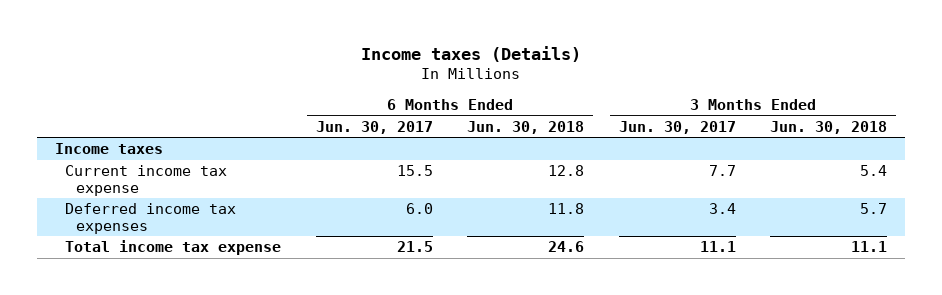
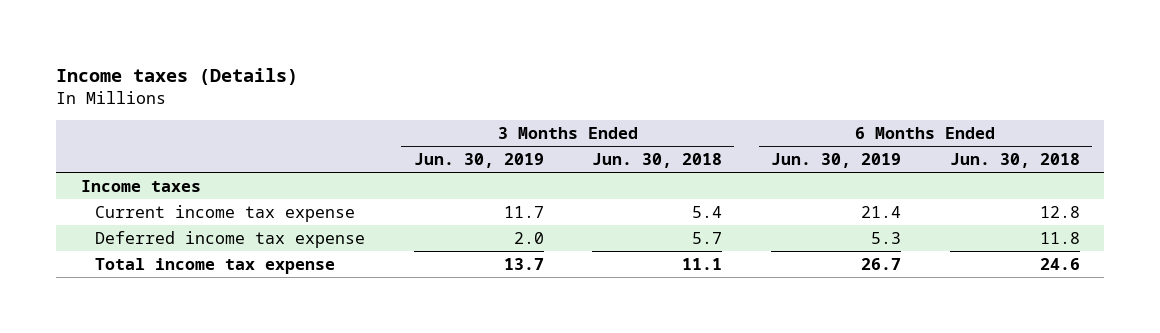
- | 6 Months Ended Jun. 30, 2017 | 6 Months Ended Jun. 30, 2018 | 3 Months Ended Jun. 30, 2017 | 3 Months Ended Jun. 30, 2018
+ | 3 Months Ended Jun. 30, 2019 | 3 Months Ended Jun. 30, 2018 | 6 Months Ended Jun. 30, 2019 | 6 Months Ended Jun. 30, 2018
- Deferred income tax expenses | 6.0 | 11.8 | 3.4 | 5.7
+ Deferred income tax expense | 2.0 | 5.7 | 5.3 | 11.8

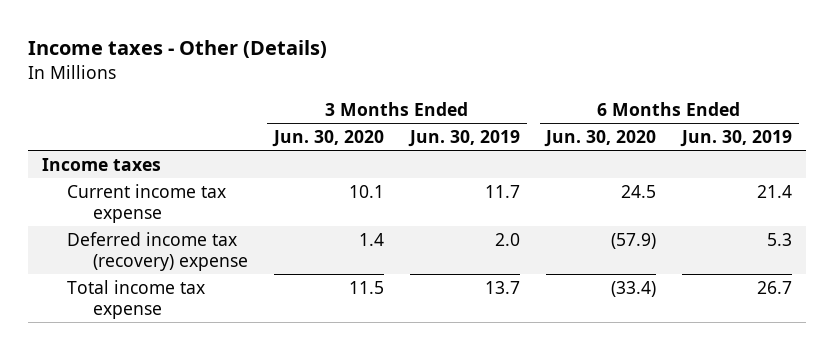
- Income taxes (Details)
+ Income taxes - Other (Details)
- | 3 Months Ended Jun. 30, 2019 | 3 Months Ended Jun. 30, 2018 | 6 Months Ended Jun. 30, 2019 | 6 Months Ended Jun. 30, 2018
+ | 3 Months Ended Jun. 30, 2020 | 3 Months Ended Jun. 30, 2019 | 6 Months Ended Jun. 30, 2020 | 6 Months Ended Jun. 30, 2019
- Deferred income tax expense | 2.0 | 5.7 | 5.3 | 11.8
+ Deferred income tax (recovery) expense | 1.4 | 2.0 | (57.9) | 5.3

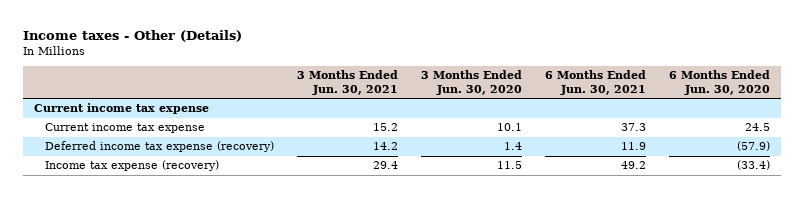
- | 3 Months Ended Jun. 30, 2020 | 3 Months Ended Jun. 30, 2019 | 6 Months Ended Jun. 30, 2020 | 6 Months Ended Jun. 30, 2019
+ | 3 Months Ended Jun. 30, 2021 | 3 Months Ended Jun. 30, 2020 | 6 Months Ended Jun. 30, 2021 | 6 Months Ended Jun. 30, 2020
- Income taxes
+ Current income tax expense
- Deferred income tax (recovery) expense | 1.4 | 2.0 | (57.9) | 5.3
- Total income tax expense | 11.5 | 13.7 | (33.4) | 26.7
+ Deferred income tax expense (recovery) | 14.2 | 1.4 | 11.9 | (57.9)
+ Income tax expense (recovery) | 29.4 | 11.5 | 49.2 | (33.4)

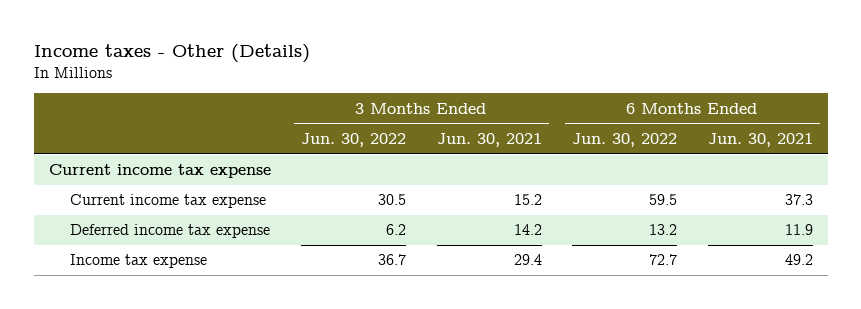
- | 3 Months Ended Jun. 30, 2021 | 3 Months Ended Jun. 30, 2020 | 6 Months Ended Jun. 30, 2021 | 6 Months Ended Jun. 30, 2020
+ | 3 Months Ended Jun. 30, 2022 | 3 Months Ended Jun. 30, 2021 | 6 Months Ended Jun. 30, 2022 | 6 Months Ended Jun. 30, 2021
- Deferred income tax expense (recovery) | 14.2 | 1.4 | 11.9 | (57.9)
- Income tax expense (recovery) | 29.4 | 11.5 | 49.2 | (33.4)
+ Deferred income tax expense | 6.2 | 14.2 | 13.2 | 11.9
+ Income tax expense | 36.7 | 29.4 | 72.7 | 49.2

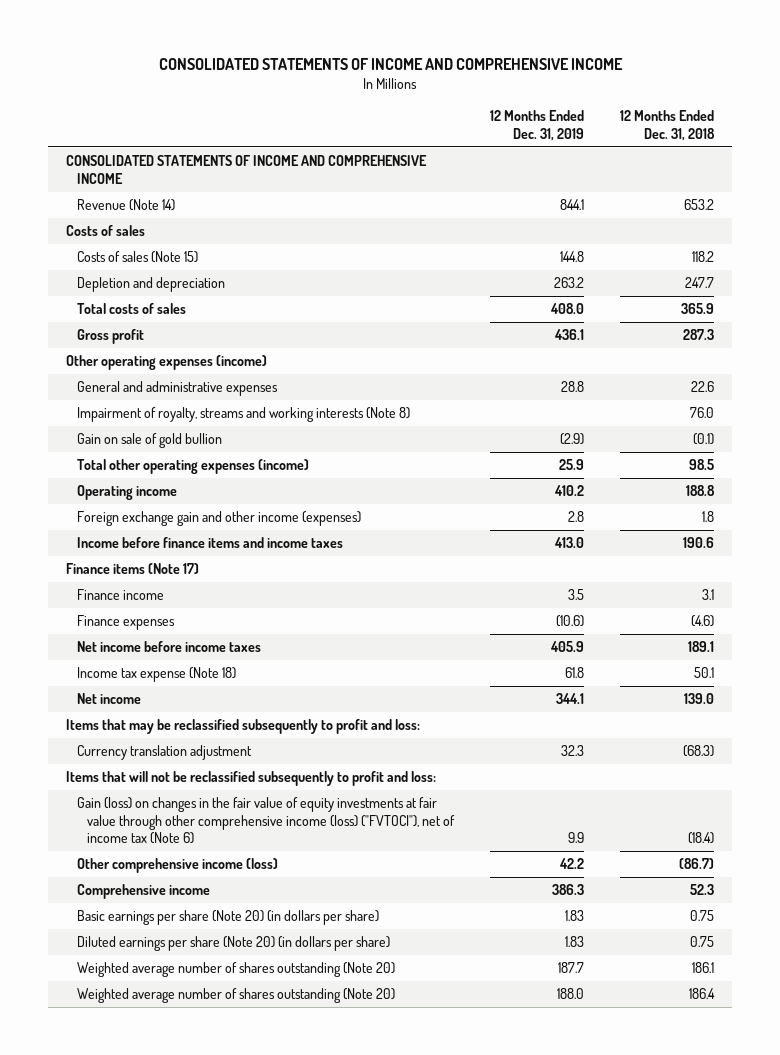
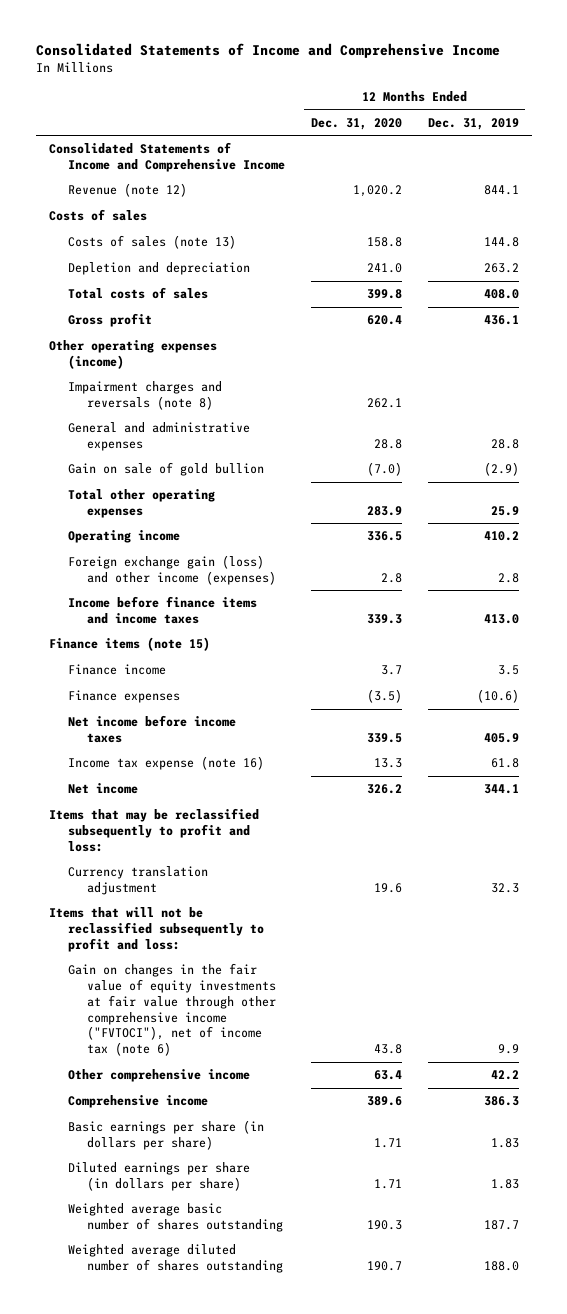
- CONSOLIDATED STATEMENTS OF INCOME AND COMPREHENSIVE INCOME
+ Consolidated Statements of Income and Comprehensive Income
- | 12 Months Ended Dec. 31, 2019 | 12 Months Ended Dec. 31, 2018
+ | 12 Months Ended Dec. 31, 2020 | 12 Months Ended Dec. 31, 2019
- CONSOLIDATED STATEMENTS OF INCOME AND COMPREHENSIVE INCOME
- Revenue (Note 14) | 844.1 | 653.2
+ Consolidated Statements of Income and Comprehensive Income
+ Revenue (note 12) | 1,020.2 | 844.1
- Costs of sales (Note 15) | 144.8 | 118.2
+ Costs of sales (note 13) | 158.8 | 144.8
+ Impairment charges and reversals (note 8) | 262.1 |
- Impairment of royalty, streams and working interests (Note 8) | | 76.0
- Total other operating expenses (income) | 25.9 | 98.5
+ Total other operating expenses | 283.9 | 25.9
- Foreign exchange gain and other income (expenses) | 2.8 | 1.8
+ Foreign exchange gain (loss) and other income (expenses) | 2.8 | 2.8
- Finance items (Note 17)
+ Finance items (note 15)
- Income tax expense (Note 18) | 61.8 | 50.1
+ Income tax expense (note 16) | 13.3 | 61.8
- Gain (loss) on changes in the fair value of equity investments at fair value through other comprehensive income (loss) ("FVTOCI"), net of income tax (Note 6) | 9.9 | (18.4)
- Other comprehensive income (loss) | 42.2 | (86.7)
+ Gain on changes in the fair value of equity investments at fair value through other comprehensive income ("FVTOCI"), net of income tax (note 6) | 43.8 | 9.9
+ Other comprehensive income | 63.4 | 42.2
- Basic earnings per share (Note 20) (in dollars per share) | 1.83 | 0.75
- Diluted earnings per share (Note 20) (in dollars per share) | 1.83 | 0.75
- Weighted average number of shares outstanding (Note 20) | 187.7 | 186.1
- Weighted average number of shares outstanding (Note 20) | 188.0 | 186.4
+ Basic earnings per share (in dollars per share) | 1.71 | 1.83
+ Diluted earnings per share (in dollars per share) | 1.71 | 1.83
+ Weighted average basic number of shares outstanding | 190.3 | 187.7
+ Weighted average diluted number of shares outstanding | 190.7 | 188.0

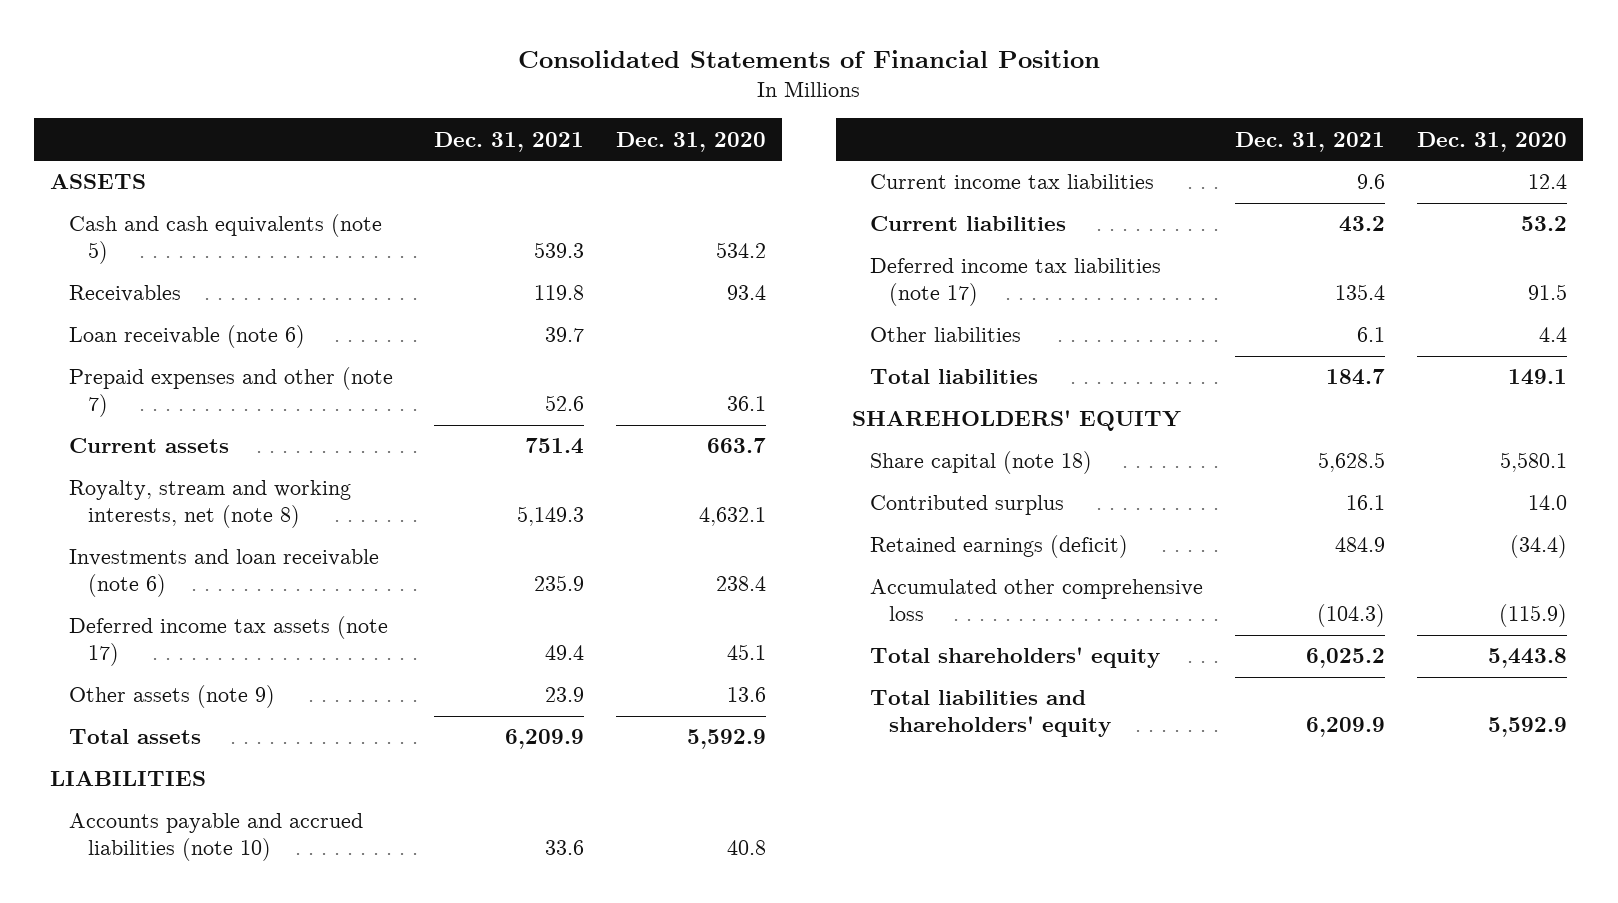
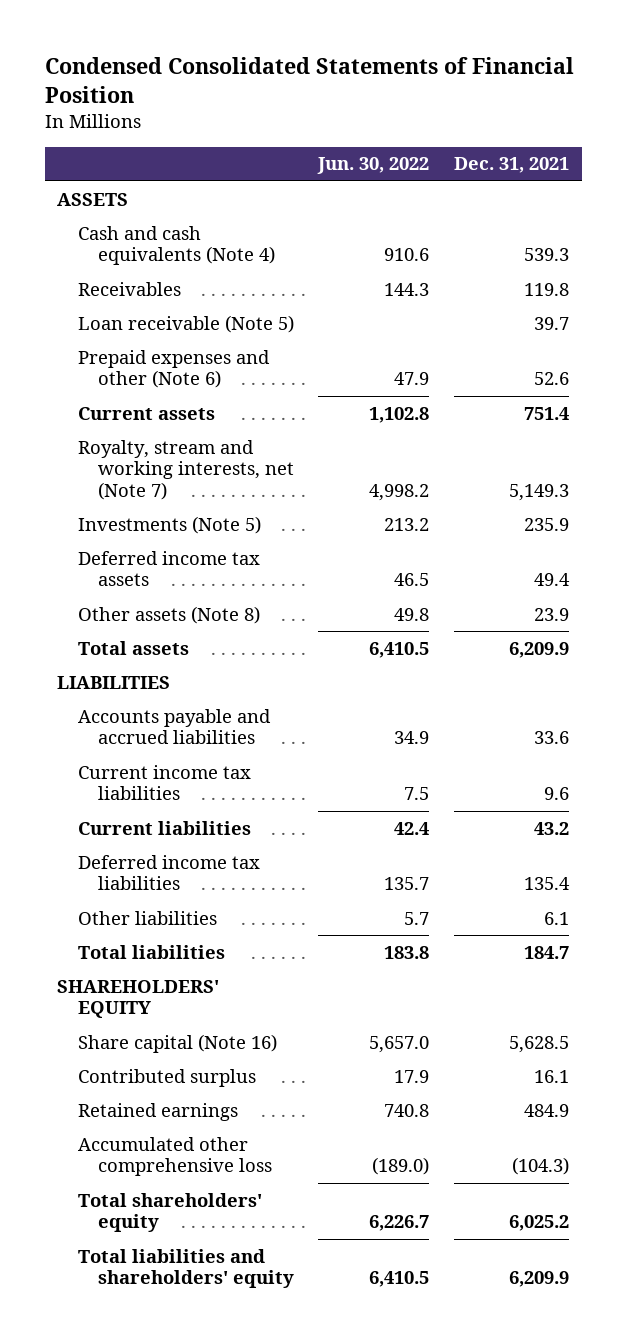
- Consolidated Statements of Financial Position
+ Condensed Consolidated Statements of Financial Position
- | Dec. 31, 2021 | Dec. 31, 2020
+ | Jun. 30, 2022 | Dec. 31, 2021
- Cash and cash equivalents (note 5) | 539.3 | 534.2
+ Cash and cash equivalents (Note 4) | 910.6 | 539.3
- Loan receivable (note 6) | 39.7 |
- Prepaid expenses and other (note 7) | 52.6 | 36.1
+ Loan receivable (Note 5) | | 39.7
+ Prepaid expenses and other (Note 6) | 47.9 | 52.6
- Royalty, stream and working interests, net (note 8) | 5,149.3 | 4,632.1
- Investments and loan receivable (note 6) | 235.9 | 238.4
- Deferred income tax assets (note 17) | 49.4 | 45.1
- Other assets (note 9) | 23.9 | 13.6
+ Royalty, stream and working interests, net (Note 7) | 4,998.2 | 5,149.3
+ Investments (Note 5) | 213.2 | 235.9
+ Deferred income tax assets | 46.5 | 49.4
+ Other assets (Note 8) | 49.8 | 23.9
- Accounts payable and accrued liabilities (note 10) | 33.6 | 40.8
+ Accounts payable and accrued liabilities | 34.9 | 33.6
- Deferred income tax liabilities (note 17) | 135.4 | 91.5
+ Deferred income tax liabilities | 135.7 | 135.4
- Share capital (note 18) | 5,628.5 | 5,580.1
+ Share capital (Note 16) | 5,657.0 | 5,628.5
- Retained earnings (deficit) | 484.9 | (34.4)
+ Retained earnings | 740.8 | 484.9

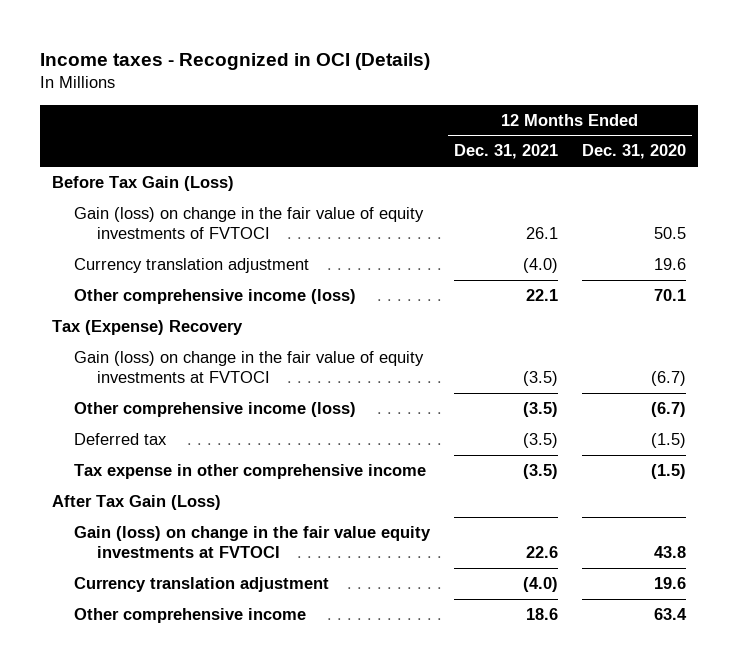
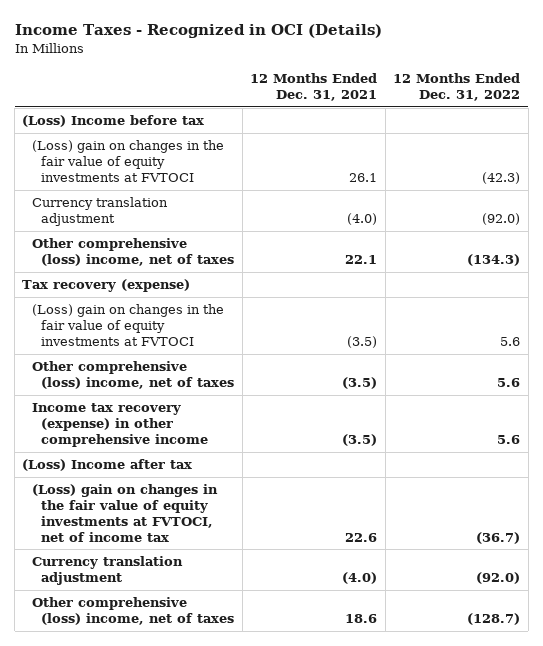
- Income taxes - Recognized in OCI (Details)
+ Income Taxes - Recognized in OCI (Details)
- | 12 Months Ended Dec. 31, 2021 | 12 Months Ended Dec. 31, 2020
+ | 12 Months Ended Dec. 31, 2021 | 12 Months Ended Dec. 31, 2022
- Before Tax Gain (Loss)
- Gain (loss) on change in the fair value of equity investments of FVTOCI | 26.1 | 50.5
+ (Loss) Income before tax
+ (Loss) gain on changes in the fair value of equity investments at FVTOCI | 26.1 | (42.3)
- Other comprehensive income (loss) | 22.1 | 70.1
- Tax (Expense) Recovery
- Gain (loss) on change in the fair value of equity investments at FVTOCI | (3.5) | (6.7)
- Other comprehensive income (loss) | (3.5) | (6.7)
- Deferred tax | (3.5) | (1.5)
- Tax expense in other comprehensive income | (3.5) | (1.5)
- After Tax Gain (Loss)
- Gain (loss) on change in the fair value equity investments at FVTOCI | 22.6 | 43.8
+ Other comprehensive (loss) income, net of taxes | 22.1 | (134.3)
+ Tax recovery (expense)
+ (Loss) gain on changes in the fair value of equity investments at FVTOCI | (3.5) | 5.6
+ Other comprehensive (loss) income, net of taxes | (3.5) | 5.6
+ Income tax recovery (expense) in other comprehensive income | (3.5) | 5.6
+ (Loss) Income after tax
+ (Loss) gain on changes in the fair value of equity investments at FVTOCI, net of income tax | 22.6 | (36.7)
- Other comprehensive income | 18.6 | 63.4
+ Other comprehensive (loss) income, net of taxes | 18.6 | (128.7)

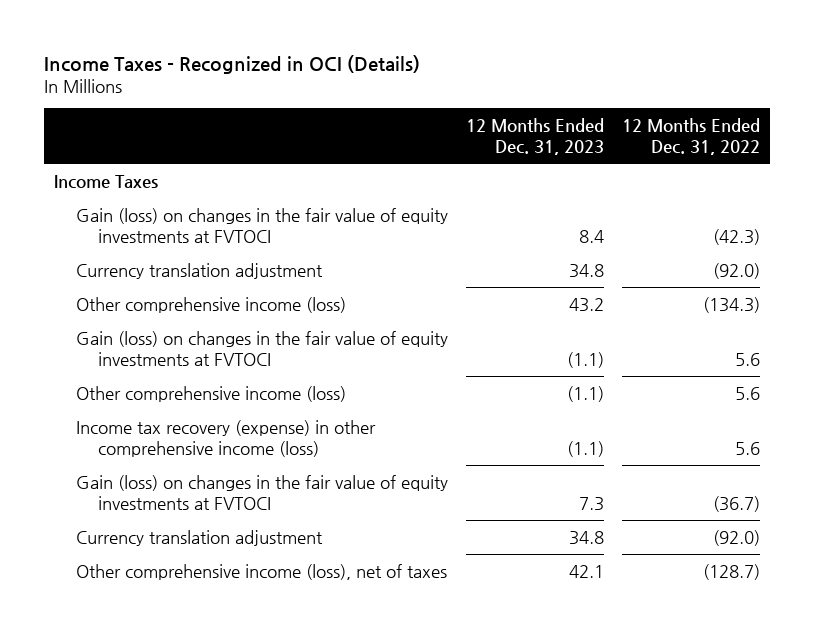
- | 12 Months Ended Dec. 31, 2021 | 12 Months Ended Dec. 31, 2022
+ | 12 Months Ended Dec. 31, 2023 | 12 Months Ended Dec. 31, 2022
- (Loss) Income before tax
- (Loss) gain on changes in the fair value of equity investments at FVTOCI | 26.1 | (42.3)
+ Income Taxes
+ Gain (loss) on changes in the fair value of equity investments at FVTOCI | 8.4 | (42.3)
- Other comprehensive (loss) income, net of taxes | 22.1 | (134.3)
- Tax recovery (expense)
- (Loss) gain on changes in the fair value of equity investments at FVTOCI | (3.5) | 5.6
- Other comprehensive (loss) income, net of taxes | (3.5) | 5.6
- Income tax recovery (expense) in other comprehensive income | (3.5) | 5.6
- (Loss) Income after tax
- (Loss) gain on changes in the fair value of equity investments at FVTOCI, net of income tax | 22.6 | (36.7)
+ Other comprehensive income (loss) | 43.2 | (134.3)
+ Gain (loss) on changes in the fair value of equity investments at FVTOCI | (1.1) | 5.6
+ Other comprehensive income (loss) | (1.1) | 5.6
+ Income tax recovery (expense) in other comprehensive income (loss) | (1.1) | 5.6
+ Gain (loss) on changes in the fair value of equity investments at FVTOCI | 7.3 | (36.7)
- Other comprehensive (loss) income, net of taxes | 18.6 | (128.7)
+ Other comprehensive income (loss), net of taxes | 42.1 | (128.7)

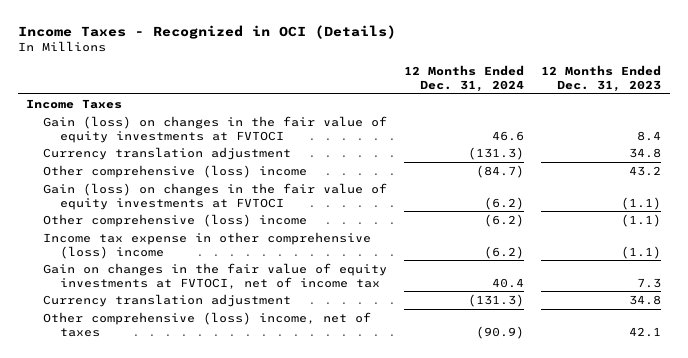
- | 12 Months Ended Dec. 31, 2023 | 12 Months Ended Dec. 31, 2022
+ | 12 Months Ended Dec. 31, 2024 | 12 Months Ended Dec. 31, 2023
- Other comprehensive income (loss) | 43.2 | (134.3)
+ Other comprehensive (loss) income | (84.7) | 43.2
- Other comprehensive income (loss) | (1.1) | 5.6
- Income tax recovery (expense) in other comprehensive income (loss) | (1.1) | 5.6
- Gain (loss) on changes in the fair value of equity investments at FVTOCI | 7.3 | (36.7)
+ Other comprehensive (loss) income | (6.2) | (1.1)
+ Income tax expense in other comprehensive (loss) income | (6.2) | (1.1)
+ Gain on changes in the fair value of equity investments at FVTOCI, net of income tax | 40.4 | 7.3
- Other comprehensive income (loss), net of taxes | 42.1 | (128.7)
+ Other comprehensive (loss) income, net of taxes | (90.9) | 42.1

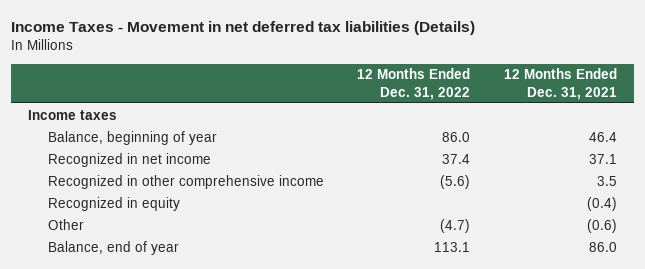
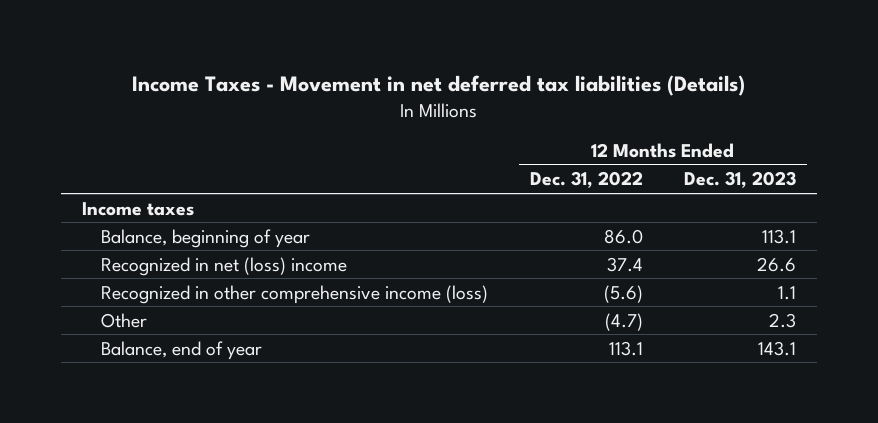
- | 12 Months Ended Dec. 31, 2022 | 12 Months Ended Dec. 31, 2021
+ | 12 Months Ended Dec. 31, 2022 | 12 Months Ended Dec. 31, 2023
- Recognized in net income | 37.4 | 37.1
- Recognized in other comprehensive income | (5.6) | 3.5
- Recognized in equity | | (0.4)
+ Recognized in net (loss) income | 37.4 | 26.6
+ Recognized in other comprehensive income (loss) | (5.6) | 1.1

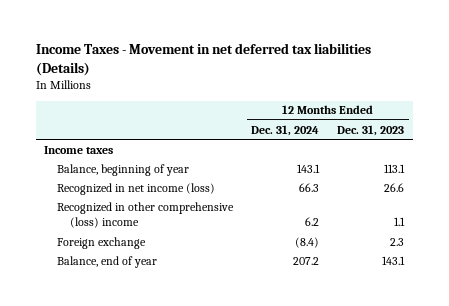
- | 12 Months Ended Dec. 31, 2022 | 12 Months Ended Dec. 31, 2023
+ | 12 Months Ended Dec. 31, 2024 | 12 Months Ended Dec. 31, 2023
- Recognized in net (loss) income | 37.4 | 26.6
- Recognized in other comprehensive income (loss) | (5.6) | 1.1
- Other | (4.7) | 2.3
+ Recognized in net income (loss) | 66.3 | 26.6
+ Recognized in other comprehensive (loss) income | 6.2 | 1.1
+ Foreign exchange | (8.4) | 2.3

